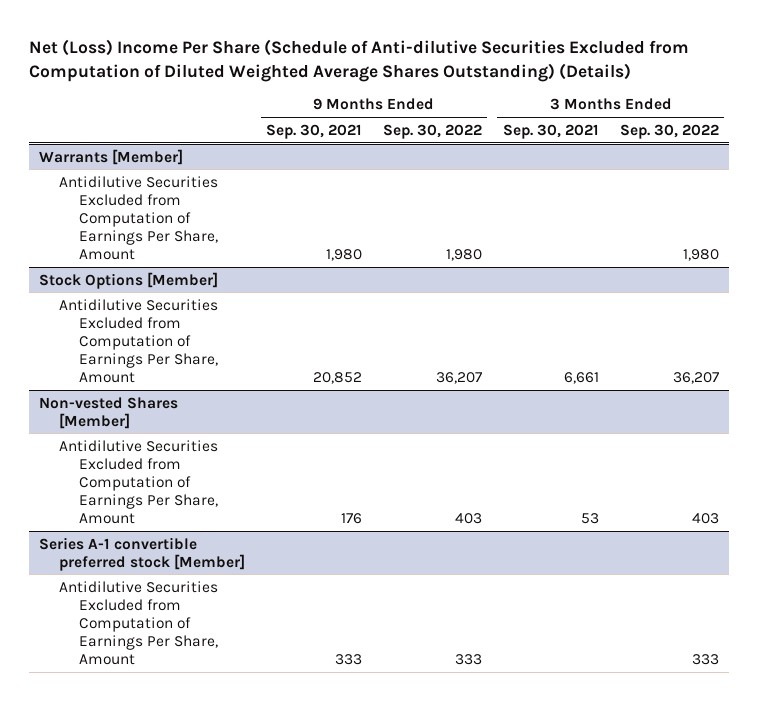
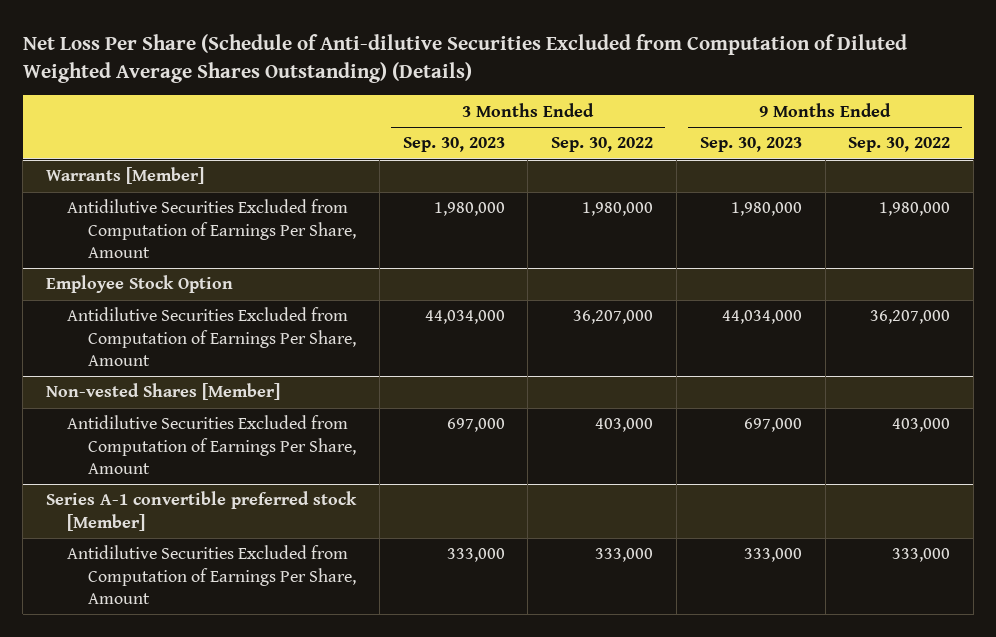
- Net (Loss) Income Per Share (Schedule of Anti-dilutive Securities Excluded from Computation of Diluted Weighted Average Shares Outstanding) (Details)
+ Net Loss Per Share (Schedule of Anti-dilutive Securities Excluded from Computation of Diluted Weighted Average Shares Outstanding) (Details)
- | 9 Months Ended Sep. 30, 2021 | 9 Months Ended Sep. 30, 2022 | 3 Months Ended Sep. 30, 2021 | 3 Months Ended Sep. 30, 2022
+ | 3 Months Ended Sep. 30, 2023 | 3 Months Ended Sep. 30, 2022 | 9 Months Ended Sep. 30, 2023 | 9 Months Ended Sep. 30, 2022
@ Warrants [Member]
- Antidilutive Securities Excluded from Computation of Earnings Per Share, Amount | 1,980 | 1,980 | | 1,980
- Stock Options [Member]
- Antidilutive Securities Excluded from Computation of Earnings Per Share, Amount | 20,852 | 36,207 | 6,661 | 36,207
@ Warrants [Member]
+ Antidilutive Securities Excluded from Computation of Earnings Per Share, Amount | 1,980,000 | 1,980,000 | 1,980,000 | 1,980,000
+ Employee Stock Option
+ Antidilutive Securities Excluded from Computation of Earnings Per Share, Amount | 44,034,000 | 36,207,000 | 44,034,000 | 36,207,000
@ Non-vested Shares [Member]
- Antidilutive Securities Excluded from Computation of Earnings Per Share, Amount | 176 | 403 | 53 | 403
+ Antidilutive Securities Excluded from Computation of Earnings Per Share, Amount | 697,000 | 403,000 | 697,000 | 403,000
@ Series A-1 convertible preferred stock [Member]
- Antidilutive Securities Excluded from Computation of Earnings Per Share, Amount | 333 | 333 | | 333
+ Antidilutive Securities Excluded from Computation of Earnings Per Share, Amount | 333,000 | 333,000 | 333,000 | 333,000

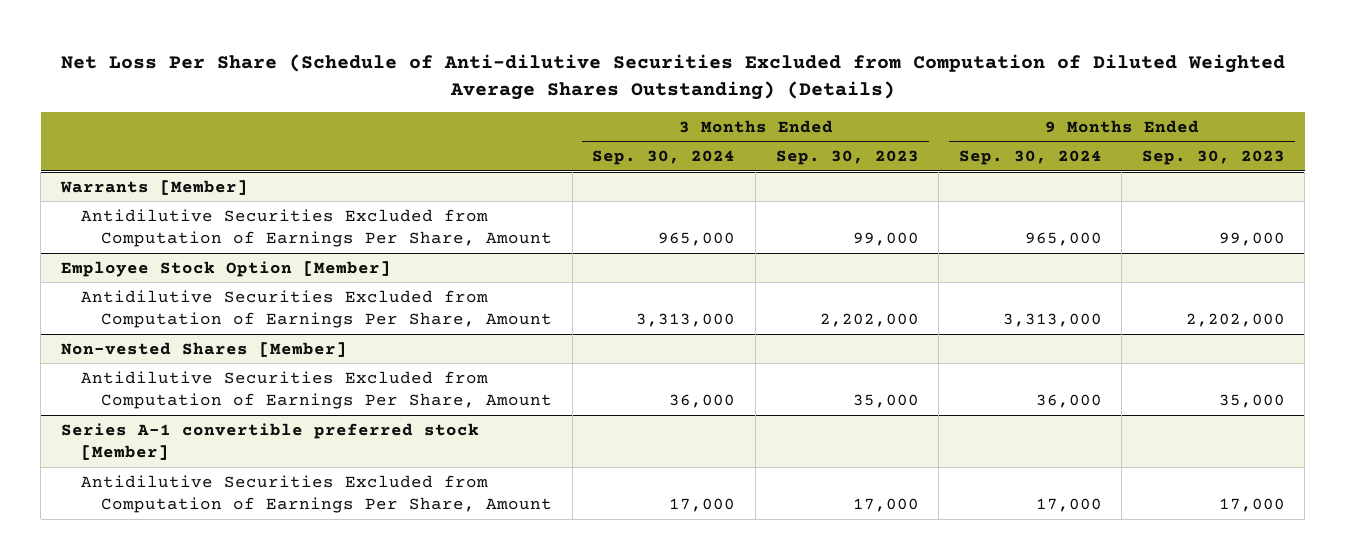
- | 3 Months Ended Sep. 30, 2023 | 3 Months Ended Sep. 30, 2022 | 9 Months Ended Sep. 30, 2023 | 9 Months Ended Sep. 30, 2022
+ | 3 Months Ended Sep. 30, 2024 | 3 Months Ended Sep. 30, 2023 | 9 Months Ended Sep. 30, 2024 | 9 Months Ended Sep. 30, 2023
@ Warrants [Member]
- Antidilutive Securities Excluded from Computation of Earnings Per Share, Amount | 1,980,000 | 1,980,000 | 1,980,000 | 1,980,000
- Employee Stock Option
- Antidilutive Securities Excluded from Computation of Earnings Per Share, Amount | 44,034,000 | 36,207,000 | 44,034,000 | 36,207,000
@ Warrants [Member]
+ Antidilutive Securities Excluded from Computation of Earnings Per Share, Amount | 965,000 | 99,000 | 965,000 | 99,000
+ Employee Stock Option [Member]
+ Antidilutive Securities Excluded from Computation of Earnings Per Share, Amount | 3,313,000 | 2,202,000 | 3,313,000 | 2,202,000
@ Non-vested Shares [Member]
- Antidilutive Securities Excluded from Computation of Earnings Per Share, Amount | 697,000 | 403,000 | 697,000 | 403,000
+ Antidilutive Securities Excluded from Computation of Earnings Per Share, Amount | 36,000 | 35,000 | 36,000 | 35,000
@ Series A-1 convertible preferred stock [Member]
- Antidilutive Securities Excluded from Computation of Earnings Per Share, Amount | 333,000 | 333,000 | 333,000 | 333,000
+ Antidilutive Securities Excluded from Computation of Earnings Per Share, Amount | 17,000 | 17,000 | 17,000 | 17,000

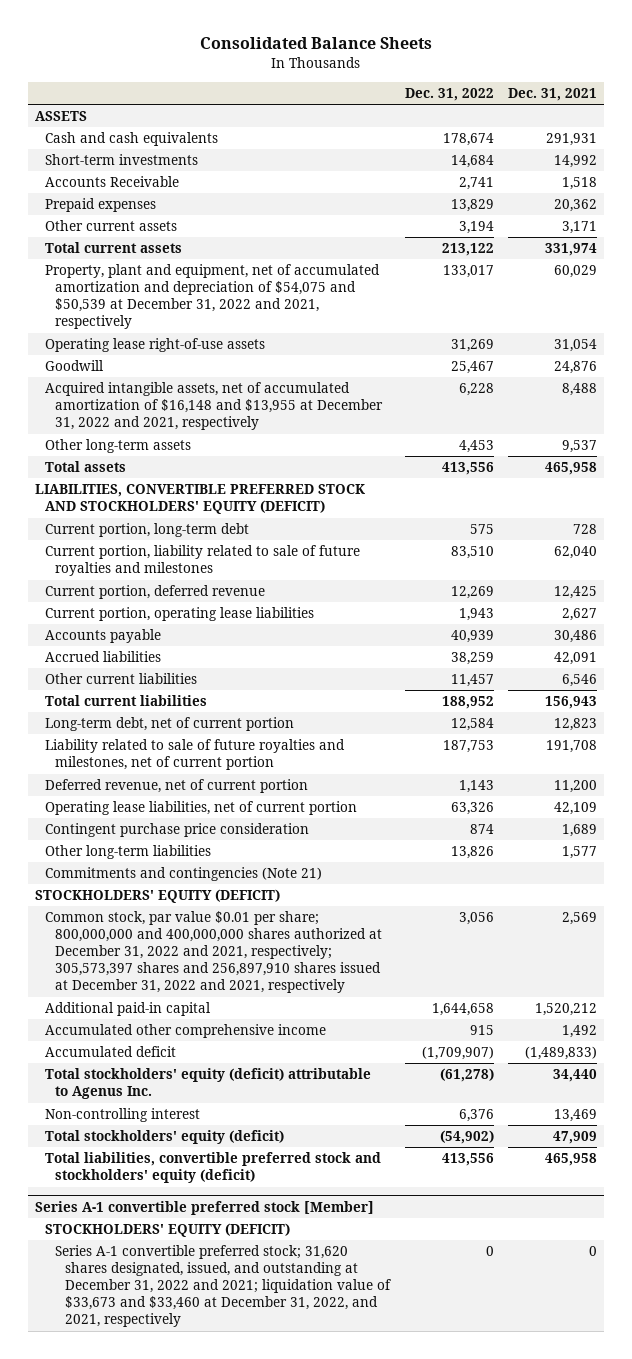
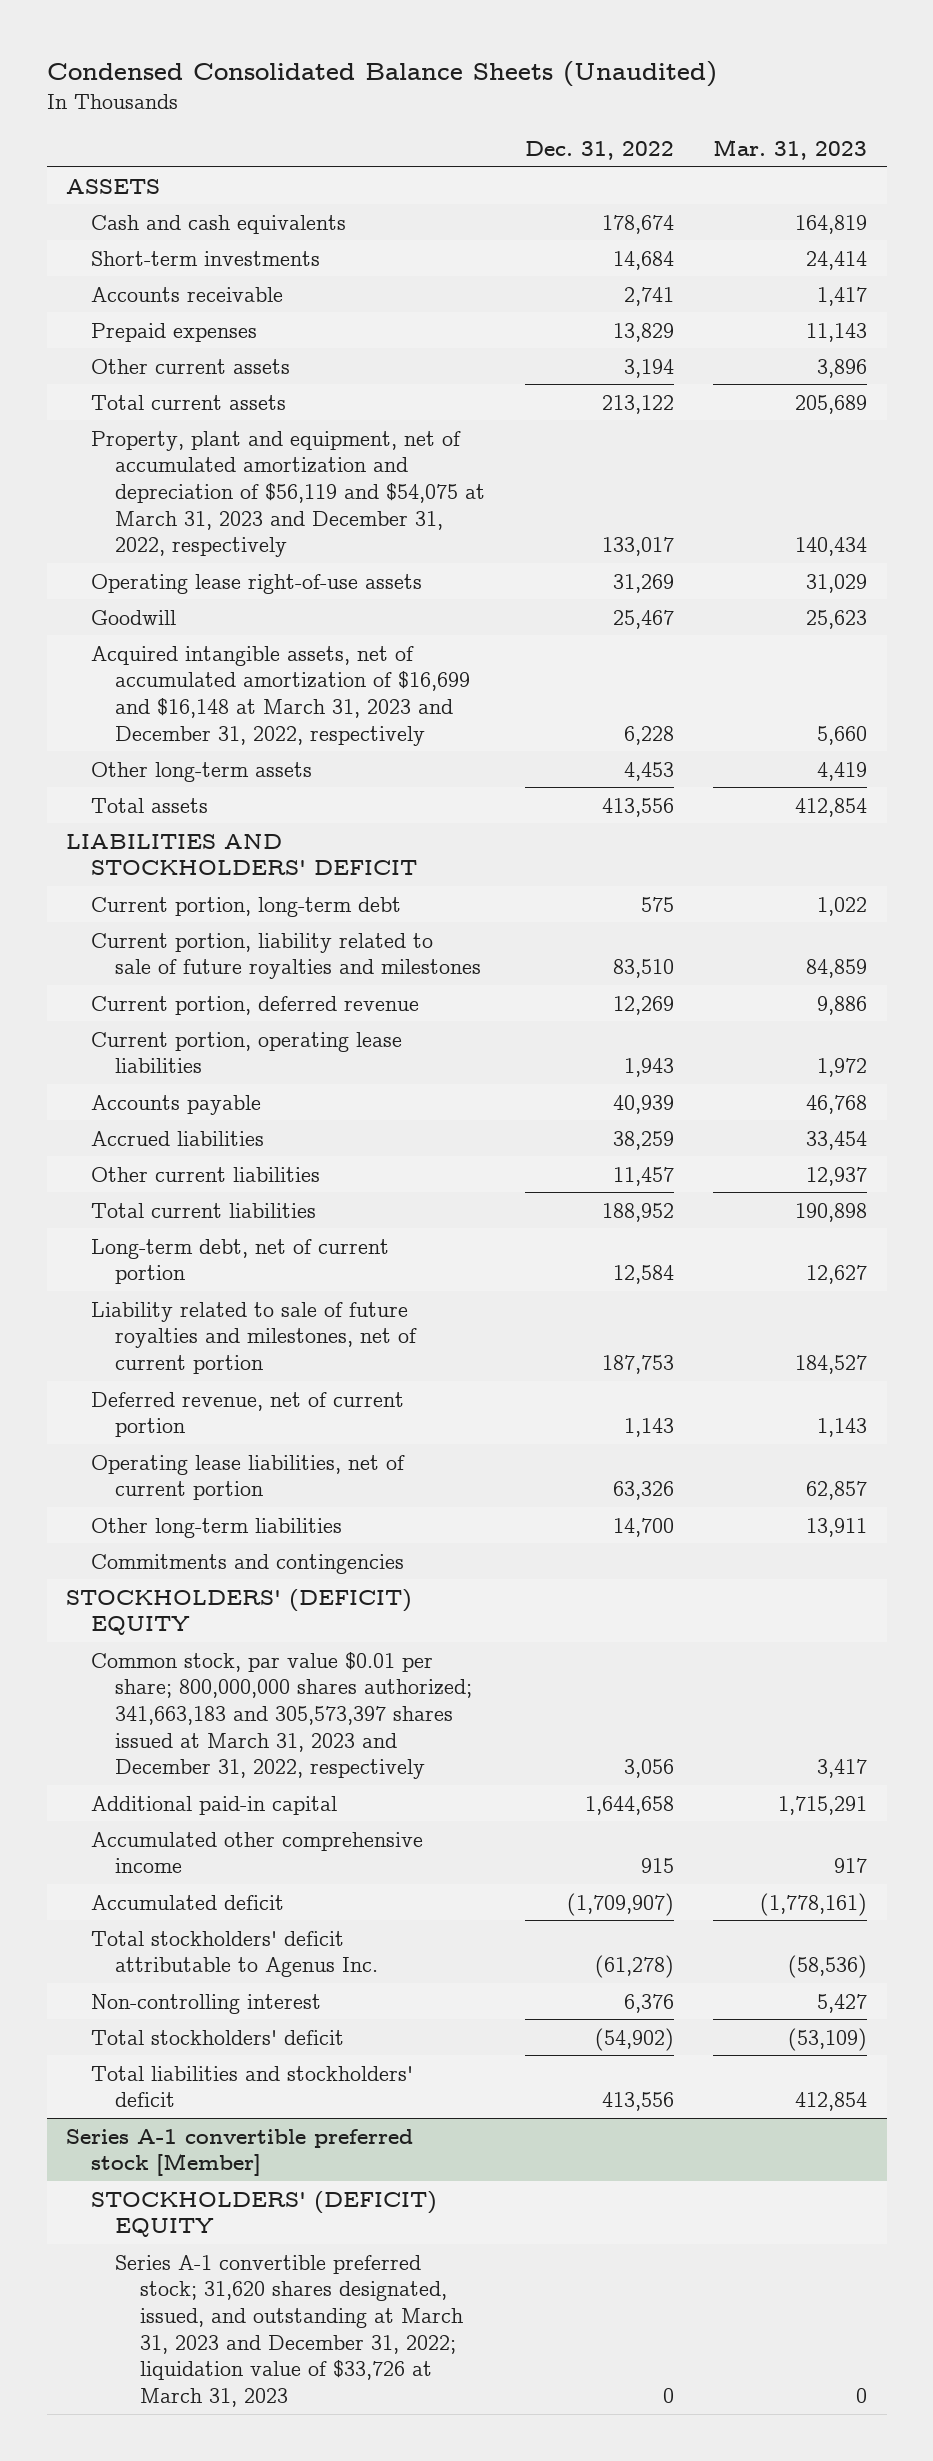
- Consolidated Balance Sheets
+ Condensed Consolidated Balance Sheets (Unaudited)
- | Dec. 31, 2022 | Dec. 31, 2021
+ | Dec. 31, 2022 | Mar. 31, 2023
- Accounts Receivable | 2,741 | 1,518
+ Accounts receivable | 2,741 | 1,417
- Property, plant and equipment, net of accumulated amortization and depreciation of $54,075 and $50,539 at December 31, 2022 and 2021, respectively | 133,017 | 60,029
+ Property, plant and equipment, net of accumulated amortization and depreciation of $56,119 and $54,075 at March 31, 2023 and December 31, 2022, respectively | 133,017 | 140,434
- Acquired intangible assets, net of accumulated amortization of $16,148 and $13,955 at December 31, 2022 and 2021, respectively | 6,228 | 8,488
+ Acquired intangible assets, net of accumulated amortization of $16,699 and $16,148 at March 31, 2023 and December 31, 2022, respectively | 6,228 | 5,660
- LIABILITIES, CONVERTIBLE PREFERRED STOCK AND STOCKHOLDERS' EQUITY (DEFICIT)
+ LIABILITIES AND STOCKHOLDERS' DEFICIT
- Contingent purchase price consideration | 874 | 1,689
- Other long-term liabilities | 13,826 | 1,577
- Commitments and contingencies (Note 21)
- STOCKHOLDERS' EQUITY (DEFICIT)
- Common stock, par value $0.01 per share; 800,000,000 and 400,000,000 shares authorized at December 31, 2022 and 2021, respectively; 305,573,397 shares and 256,897,910 shares issued at December 31, 2022 and 2021, respectively | 3,056 | 2,569
+ Other long-term liabilities | 14,700 | 13,911
+ Commitments and contingencies
+ STOCKHOLDERS' (DEFICIT) EQUITY
+ Common stock, par value $0.01 per share; 800,000,000 shares authorized; 341,663,183 and 305,573,397 shares issued at March 31, 2023 and December 31, 2022, respectively | 3,056 | 3,417
- Total stockholders' equity (deficit) attributable to Agenus Inc. | (61,278) | 34,440
+ Total stockholders' deficit attributable to Agenus Inc. | (61,278) | (58,536)
- Total stockholders' equity (deficit) | (54,902) | 47,909
- Total liabilities, convertible preferred stock and stockholders' equity (deficit) | 413,556 | 465,958
+ Total stockholders' deficit | (54,902) | (53,109)
+ Total liabilities and stockholders' deficit | 413,556 | 412,854
@ Series A-1 convertible preferred stock [Member]
- STOCKHOLDERS' EQUITY (DEFICIT)
- Series A-1 convertible preferred stock; 31,620 shares designated, issued, and outstanding at December 31, 2022 and 2021; liquidation value of $33,673 and $33,460 at December 31, 2022, and 2021, respectively | 0 | 0
+ STOCKHOLDERS' (DEFICIT) EQUITY
+ Series A-1 convertible preferred stock; 31,620 shares designated, issued, and outstanding at March 31, 2023 and December 31, 2022; liquidation value of $33,726 at March 31, 2023 | 0 | 0

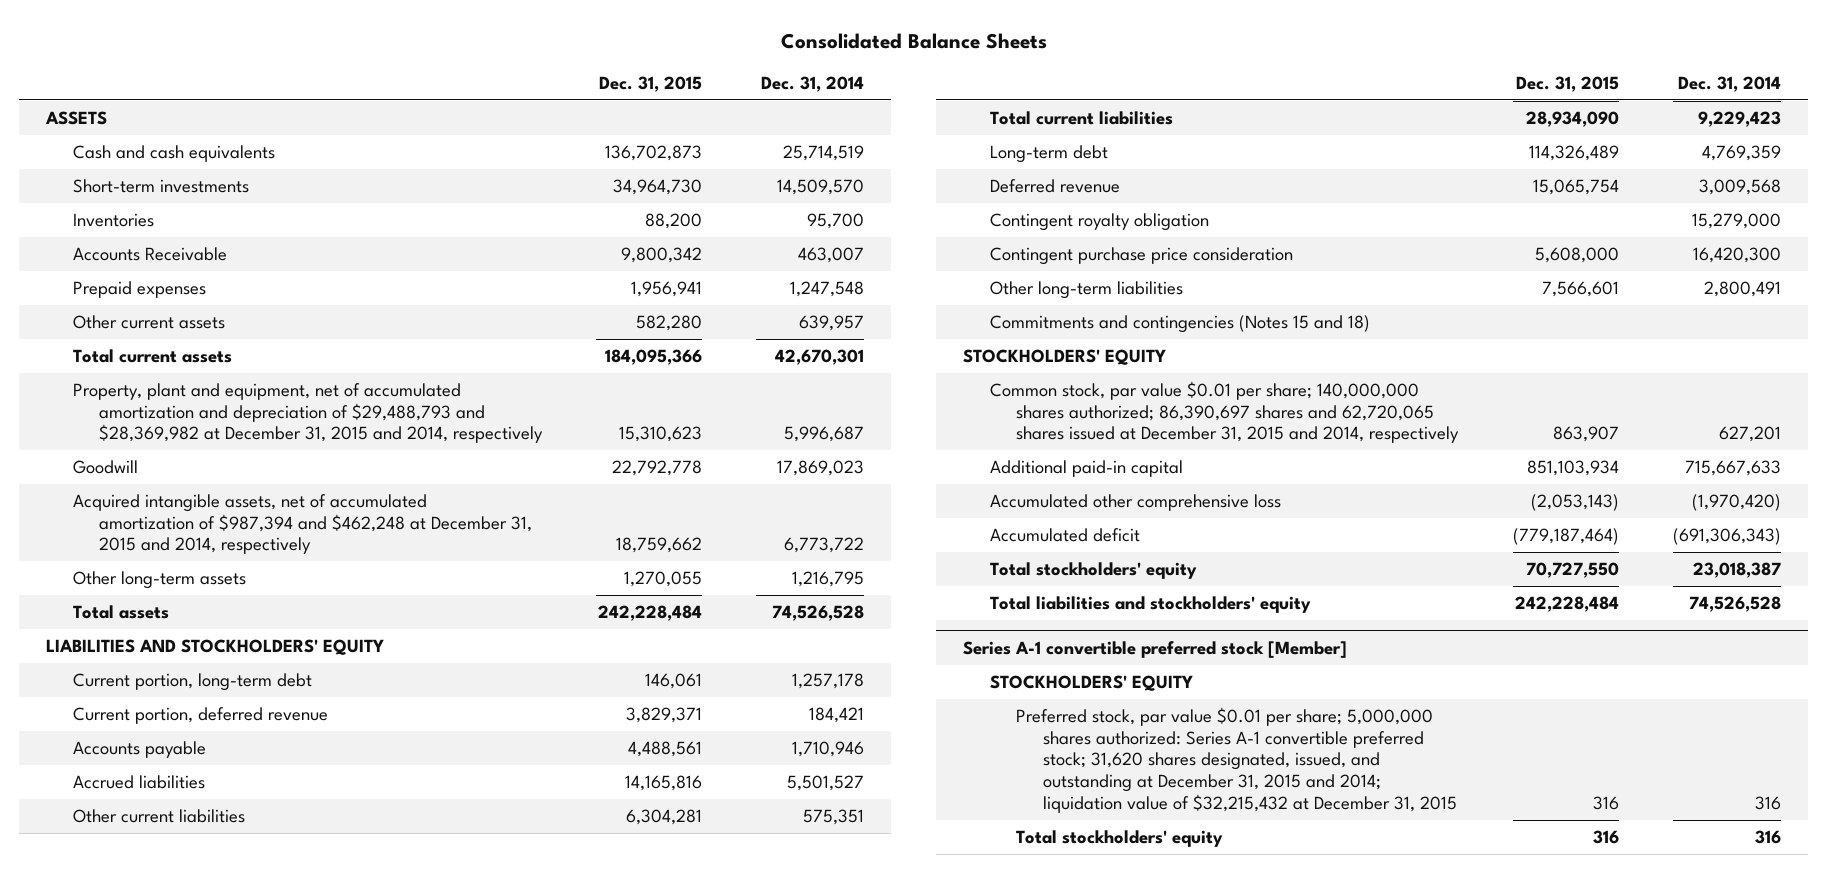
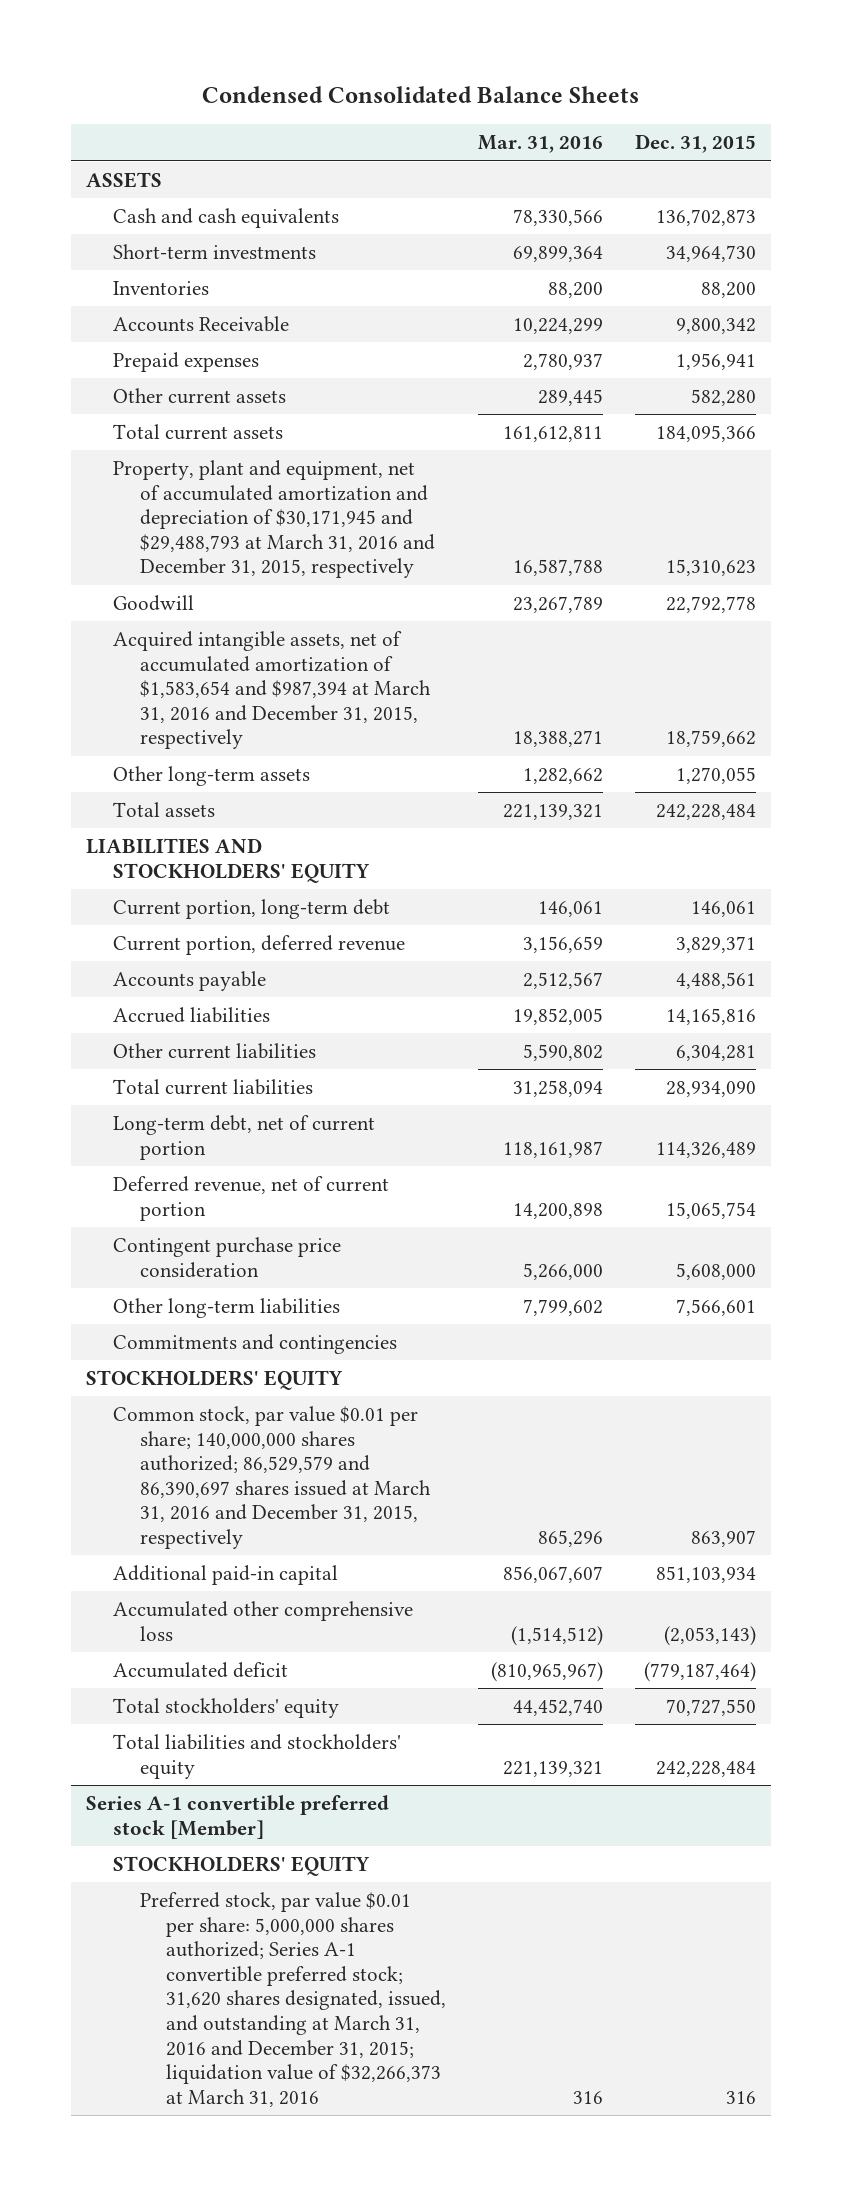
- Consolidated Balance Sheets
+ Condensed Consolidated Balance Sheets
- | Dec. 31, 2015 | Dec. 31, 2014
+ | Mar. 31, 2016 | Dec. 31, 2015
- Property, plant and equipment, net of accumulated amortization and depreciation of $29,488,793 and $28,369,982 at December 31, 2015 and 2014, respectively | 15,310,623 | 5,996,687
+ Property, plant and equipment, net of accumulated amortization and depreciation of $30,171,945 and $29,488,793 at March 31, 2016 and December 31, 2015, respectively | 16,587,788 | 15,310,623
- Acquired intangible assets, net of accumulated amortization of $987,394 and $462,248 at December 31, 2015 and 2014, respectively | 18,759,662 | 6,773,722
+ Acquired intangible assets, net of accumulated amortization of $1,583,654 and $987,394 at March 31, 2016 and December 31, 2015, respectively | 18,388,271 | 18,759,662
- Long-term debt | 114,326,489 | 4,769,359
- Deferred revenue | 15,065,754 | 3,009,568
- Contingent royalty obligation | | 15,279,000
+ Long-term debt, net of current portion | 118,161,987 | 114,326,489
+ Deferred revenue, net of current portion | 14,200,898 | 15,065,754
- Commitments and contingencies (Notes 15 and 18)
+ Commitments and contingencies
- Common stock, par value $0.01 per share; 140,000,000 shares authorized; 86,390,697 shares and 62,720,065 shares issued at December 31, 2015 and 2014, respectively | 863,907 | 627,201
+ Common stock, par value $0.01 per share; 140,000,000 shares authorized; 86,529,579 and 86,390,697 shares issued at March 31, 2016 and December 31, 2015, respectively | 865,296 | 863,907
@ Series A-1 convertible preferred stock [Member]
- Preferred stock, par value $0.01 per share; 5,000,000 shares authorized: Series A-1 convertible preferred stock; 31,620 shares designated, issued, and outstanding at December 31, 2015 and 2014; liquidation value of $32,215,432 at December 31, 2015 | 316 | 316
- Total stockholders' equity | 316 | 316
+ Preferred stock, par value $0.01 per share: 5,000,000 shares authorized; Series A-1 convertible preferred stock; 31,620 shares designated, issued, and outstanding at March 31, 2016 and December 31, 2015; liquidation value of $32,266,373 at March 31, 2016 | 316 | 316

